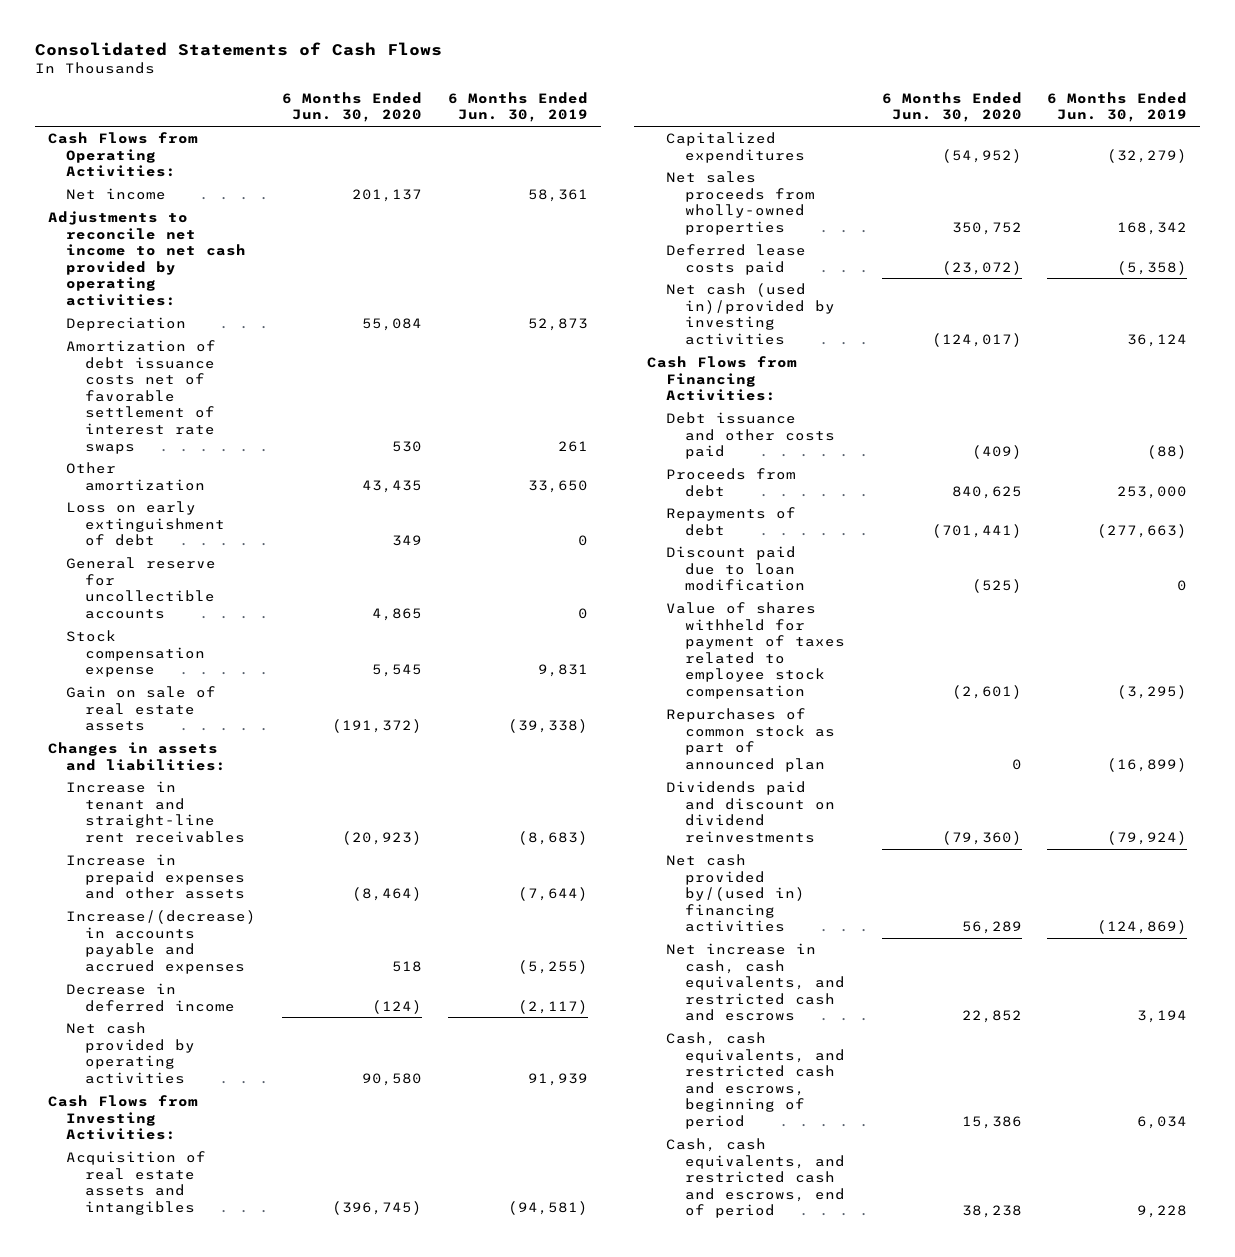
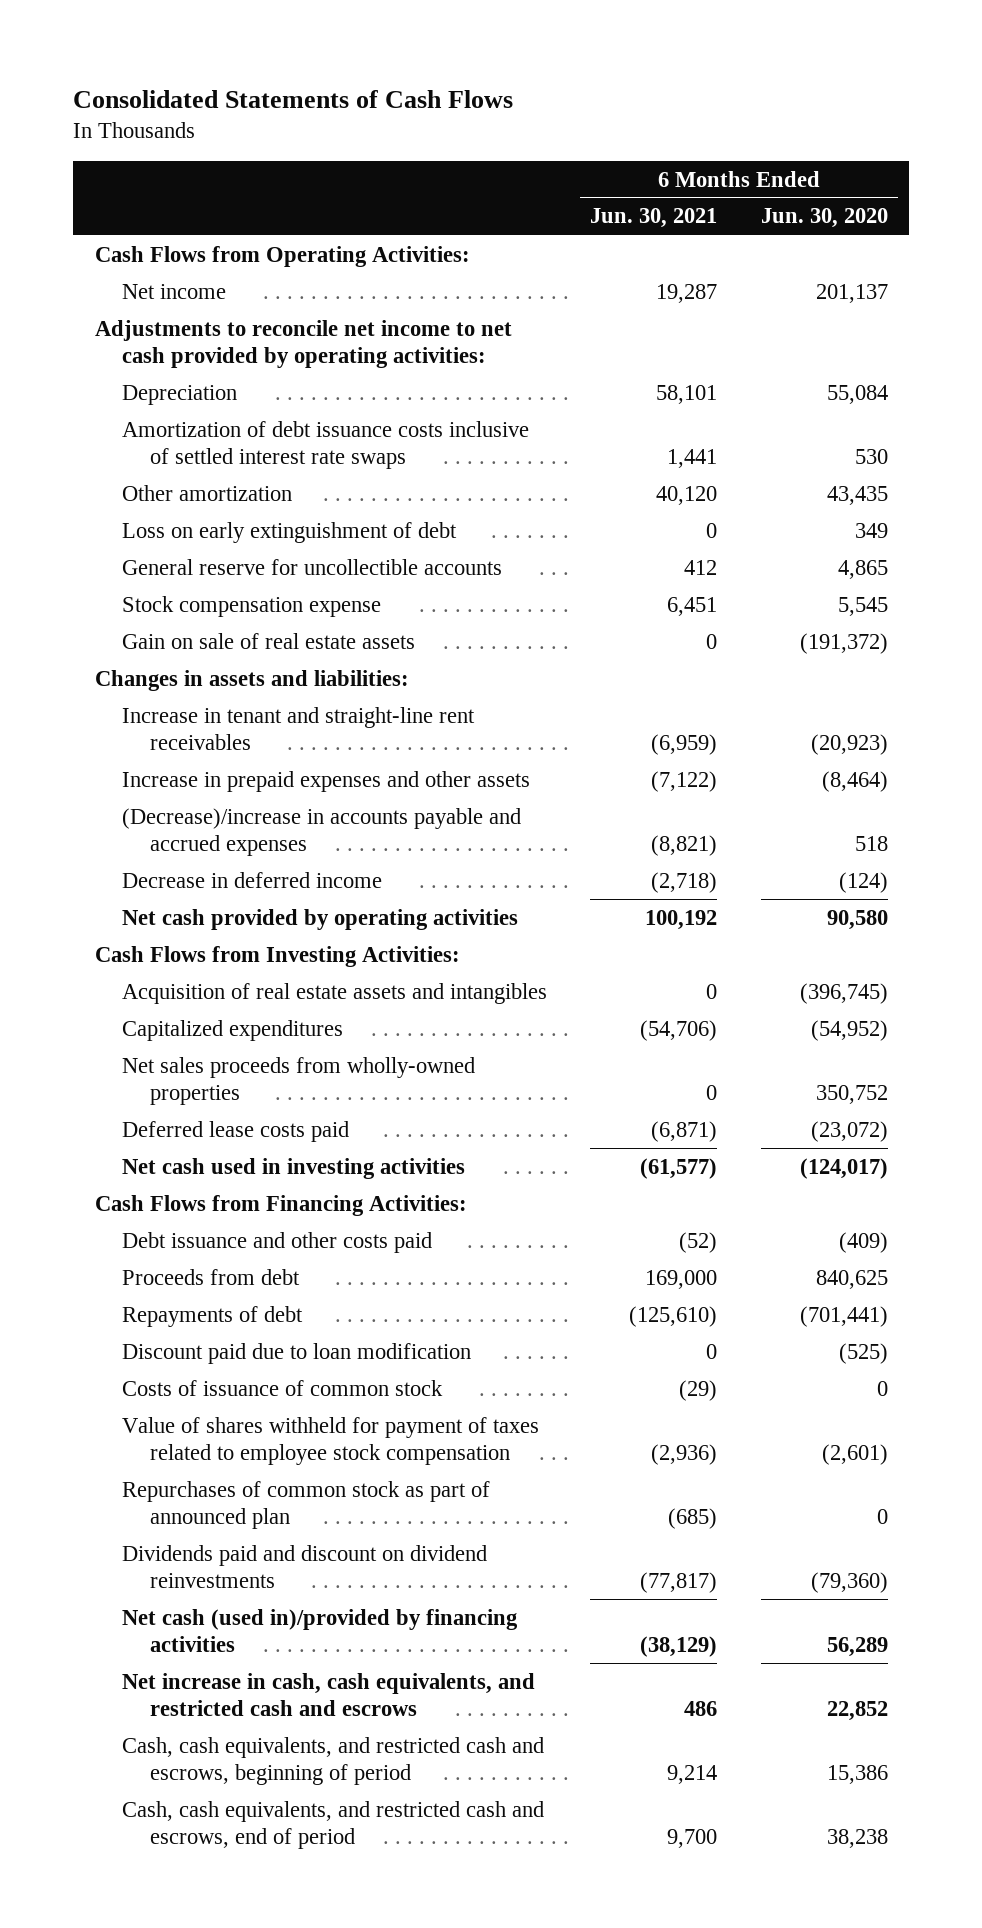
- | 6 Months Ended Jun. 30, 2020 | 6 Months Ended Jun. 30, 2019
+ | 6 Months Ended Jun. 30, 2021 | 6 Months Ended Jun. 30, 2020
- Amortization of debt issuance costs net of favorable settlement of interest rate swaps | 530 | 261
+ Amortization of debt issuance costs inclusive of settled interest rate swaps | 1,441 | 530
- Increase/(decrease) in accounts payable and accrued expenses | 518 | (5,255)
+ (Decrease)/increase in accounts payable and accrued expenses | (8,821) | 518
- Net cash (used in)/provided by investing activities | (124,017) | 36,124
+ Net cash used in investing activities | (61,577) | (124,017)
+ Costs of issuance of common stock | (29) | 0
- Net cash provided by/(used in) financing activities | 56,289 | (124,869)
+ Net cash (used in)/provided by financing activities | (38,129) | 56,289

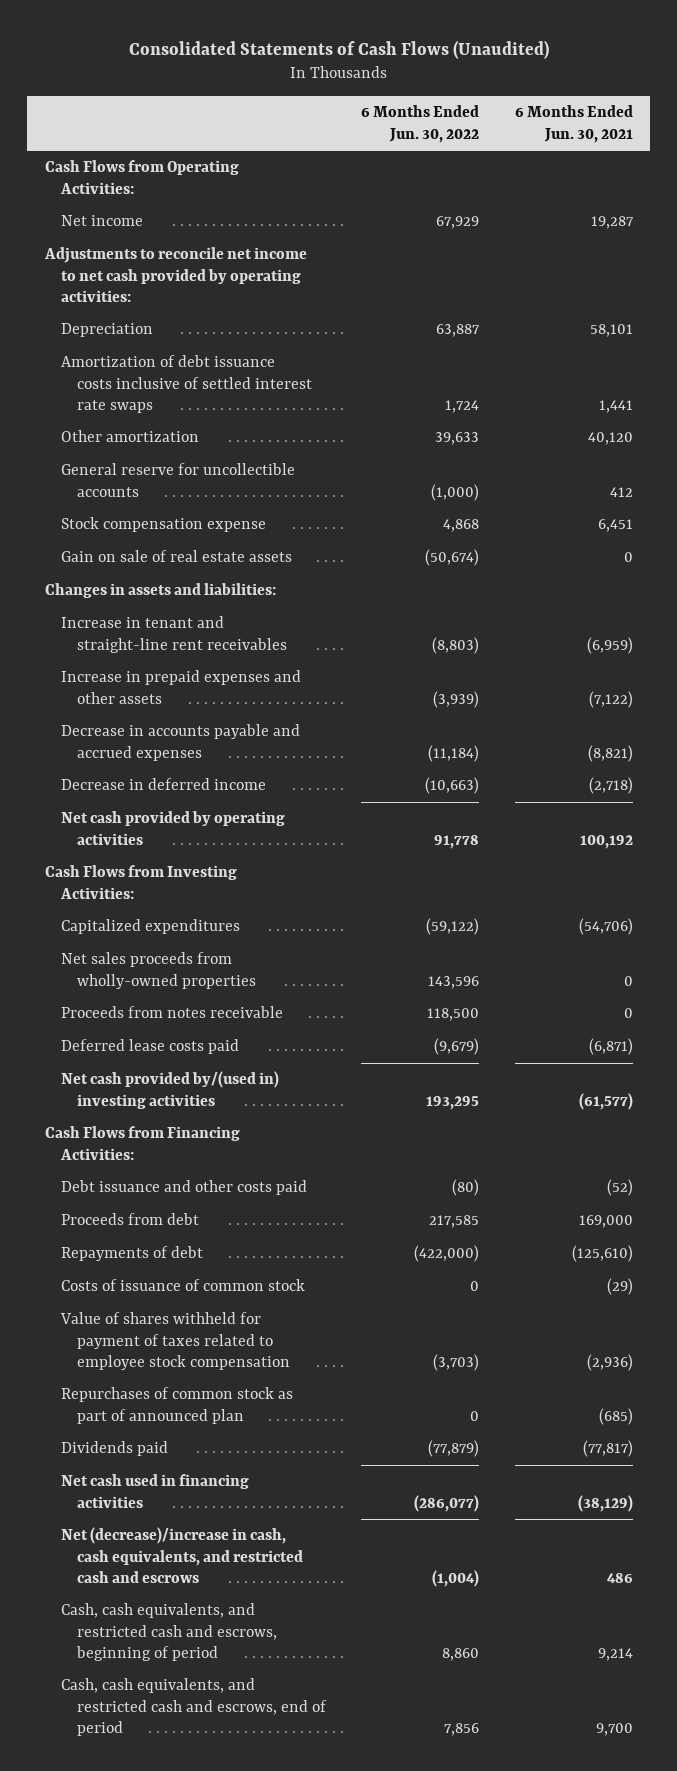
- Consolidated Statements of Cash Flows
+ Consolidated Statements of Cash Flows (Unaudited)
- | 6 Months Ended Jun. 30, 2021 | 6 Months Ended Jun. 30, 2020
+ | 6 Months Ended Jun. 30, 2022 | 6 Months Ended Jun. 30, 2021
- Loss on early extinguishment of debt | 0 | 349
- (Decrease)/increase in accounts payable and accrued expenses | (8,821) | 518
+ Decrease in accounts payable and accrued expenses | (11,184) | (8,821)
- Acquisition of real estate assets and intangibles | 0 | (396,745)
+ Proceeds from notes receivable | 118,500 | 0
- Net cash used in investing activities | (61,577) | (124,017)
+ Net cash provided by/(used in) investing activities | 193,295 | (61,577)
- Discount paid due to loan modification | 0 | (525)
- Dividends paid and discount on dividend reinvestments | (77,817) | (79,360)
- Net cash (used in)/provided by financing activities | (38,129) | 56,289
- Net increase in cash, cash equivalents, and restricted cash and escrows | 486 | 22,852
+ Dividends paid | (77,879) | (77,817)
+ Net cash used in financing activities | (286,077) | (38,129)
+ Net (decrease)/increase in cash, cash equivalents, and restricted cash and escrows | (1,004) | 486

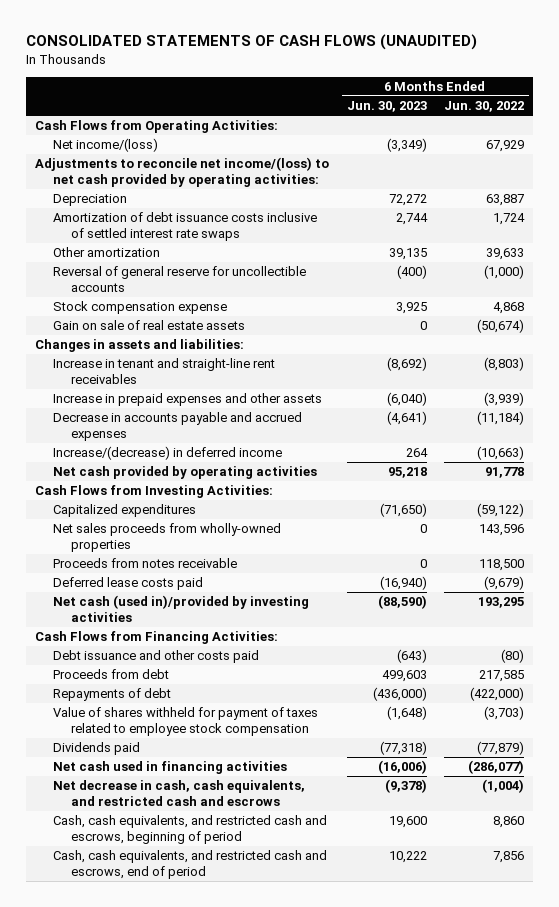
- Consolidated Statements of Cash Flows (Unaudited)
+ CONSOLIDATED STATEMENTS OF CASH FLOWS (UNAUDITED)
- | 6 Months Ended Jun. 30, 2022 | 6 Months Ended Jun. 30, 2021
+ | 6 Months Ended Jun. 30, 2023 | 6 Months Ended Jun. 30, 2022
- Net income | 67,929 | 19,287
- Adjustments to reconcile net income to net cash provided by operating activities:
+ Net income/(loss) | (3,349) | 67,929
+ Adjustments to reconcile net income/(loss) to net cash provided by operating activities:
- General reserve for uncollectible accounts | (1,000) | 412
+ Reversal of general reserve for uncollectible accounts | (400) | (1,000)
- Decrease in deferred income | (10,663) | (2,718)
+ Increase/(decrease) in deferred income | 264 | (10,663)
- Net cash provided by/(used in) investing activities | 193,295 | (61,577)
+ Net cash (used in)/provided by investing activities | (88,590) | 193,295
- Costs of issuance of common stock | 0 | (29)
- Repurchases of common stock as part of announced plan | 0 | (685)
- Net (decrease)/increase in cash, cash equivalents, and restricted cash and escrows | (1,004) | 486
+ Net decrease in cash, cash equivalents, and restricted cash and escrows | (9,378) | (1,004)

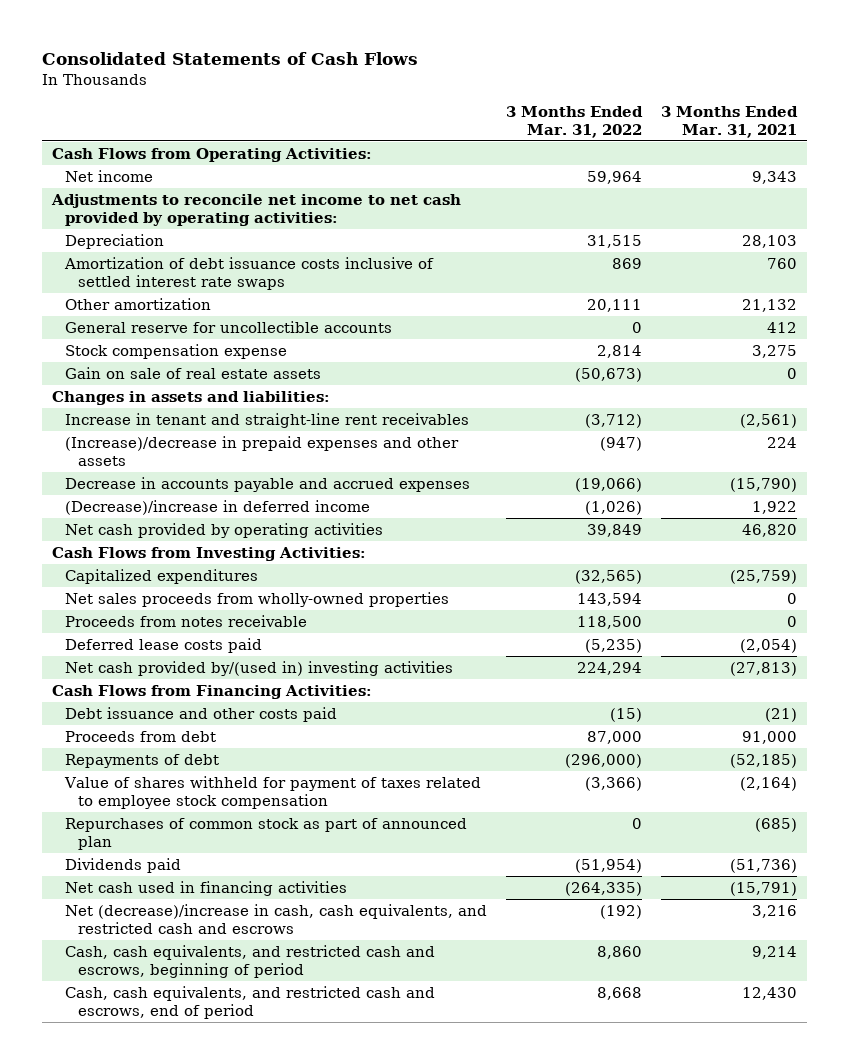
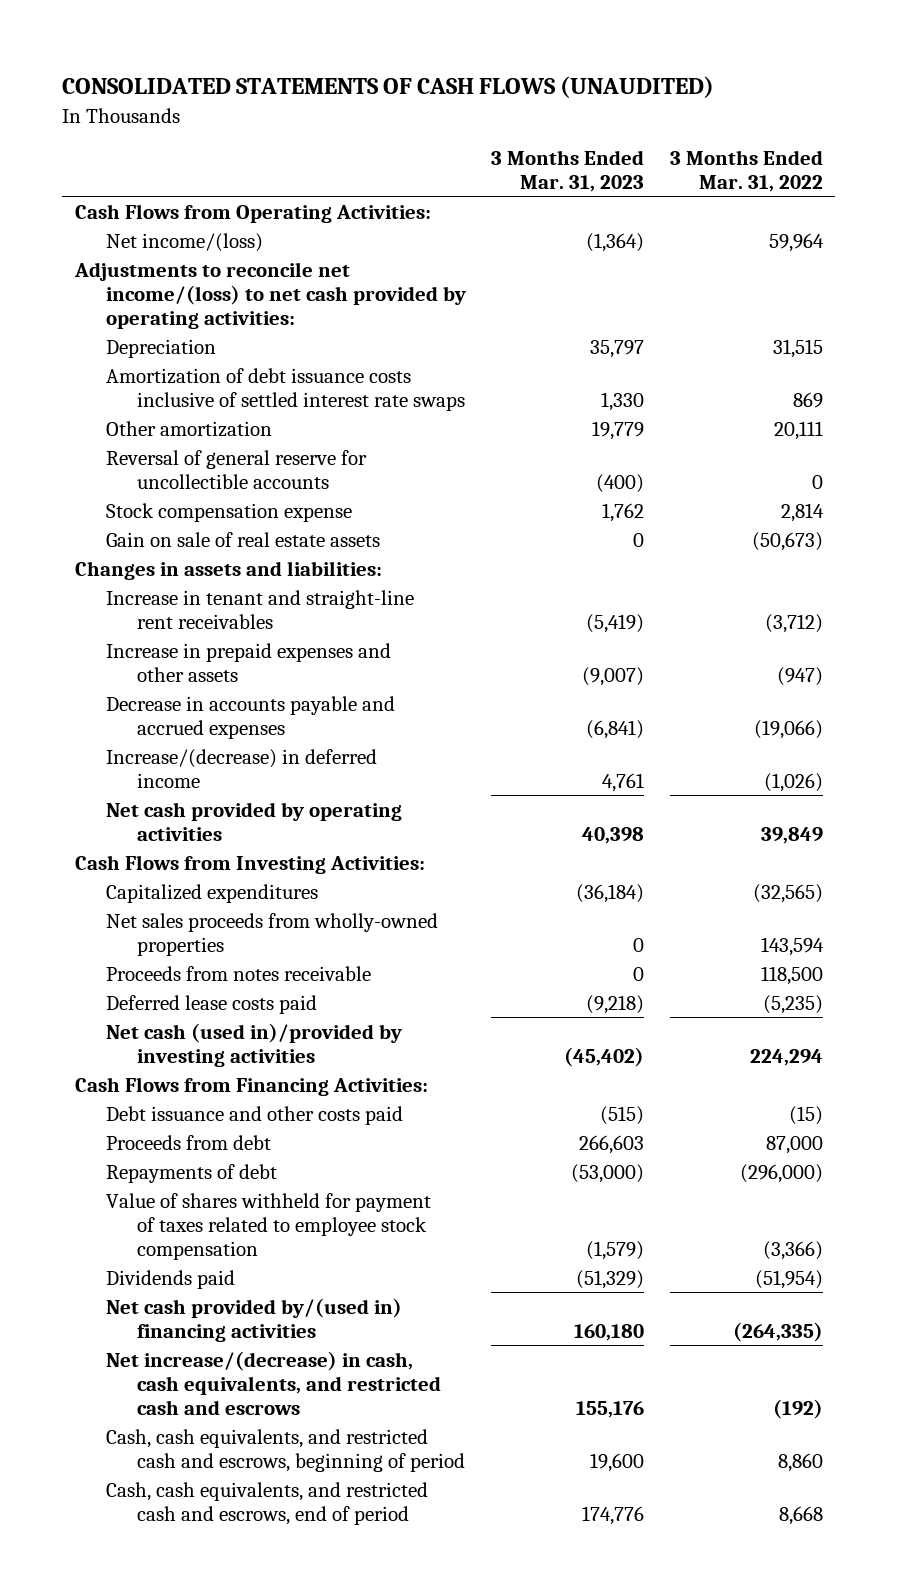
- Consolidated Statements of Cash Flows
+ CONSOLIDATED STATEMENTS OF CASH FLOWS (UNAUDITED)
- | 3 Months Ended Mar. 31, 2022 | 3 Months Ended Mar. 31, 2021
+ | 3 Months Ended Mar. 31, 2023 | 3 Months Ended Mar. 31, 2022
- Net income | 59,964 | 9,343
- Adjustments to reconcile net income to net cash provided by operating activities:
+ Net income/(loss) | (1,364) | 59,964
+ Adjustments to reconcile net income/(loss) to net cash provided by operating activities:
- General reserve for uncollectible accounts | 0 | 412
+ Reversal of general reserve for uncollectible accounts | (400) | 0
- (Increase)/decrease in prepaid expenses and other assets | (947) | 224
+ Increase in prepaid expenses and other assets | (9,007) | (947)
- (Decrease)/increase in deferred income | (1,026) | 1,922
+ Increase/(decrease) in deferred income | 4,761 | (1,026)
- Net cash provided by/(used in) investing activities | 224,294 | (27,813)
+ Net cash (used in)/provided by investing activities | (45,402) | 224,294
- Repurchases of common stock as part of announced plan | 0 | (685)
- Net cash used in financing activities | (264,335) | (15,791)
- Net (decrease)/increase in cash, cash equivalents, and restricted cash and escrows | (192) | 3,216
+ Net cash provided by/(used in) financing activities | 160,180 | (264,335)
+ Net increase/(decrease) in cash, cash equivalents, and restricted cash and escrows | 155,176 | (192)

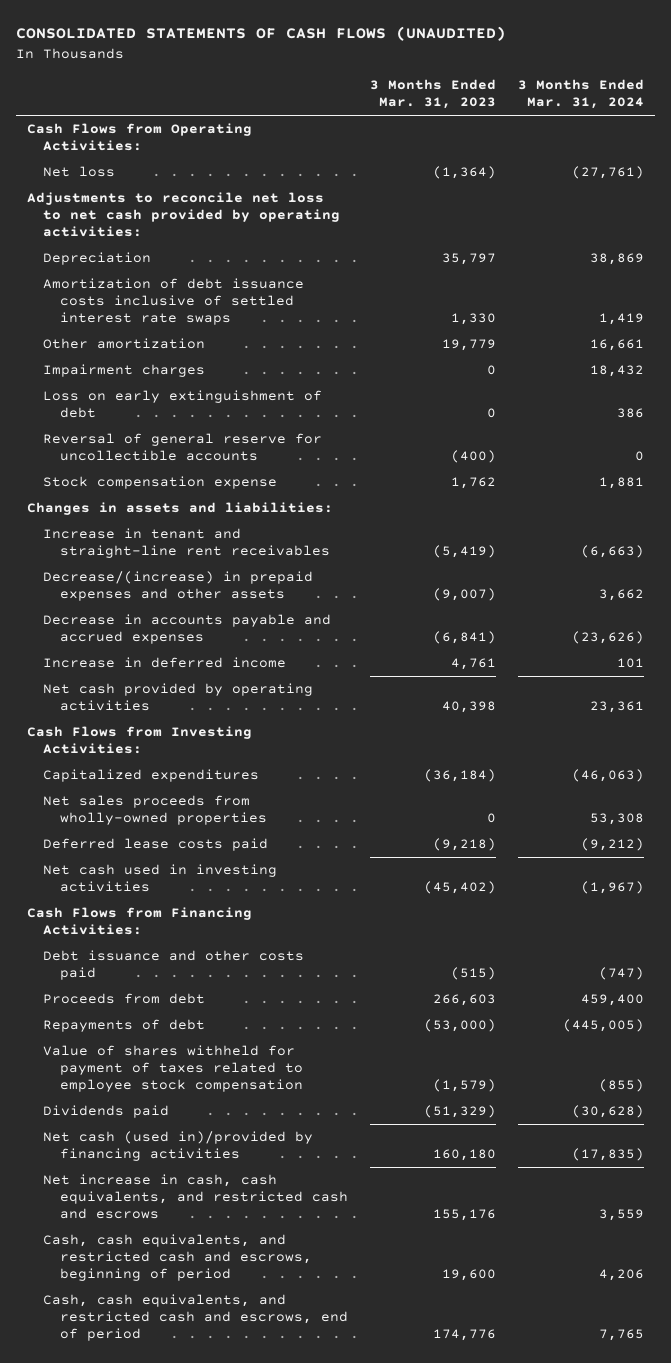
- | 3 Months Ended Mar. 31, 2023 | 3 Months Ended Mar. 31, 2022
+ | 3 Months Ended Mar. 31, 2023 | 3 Months Ended Mar. 31, 2024
- Net income/(loss) | (1,364) | 59,964
- Adjustments to reconcile net income/(loss) to net cash provided by operating activities:
+ Net loss | (1,364) | (27,761)
+ Adjustments to reconcile net loss to net cash provided by operating activities:
+ Impairment charges | 0 | 18,432
+ Loss on early extinguishment of debt | 0 | 386
- Gain on sale of real estate assets | 0 | (50,673)
- Increase in prepaid expenses and other assets | (9,007) | (947)
+ Decrease/(increase) in prepaid expenses and other assets | (9,007) | 3,662
- Increase/(decrease) in deferred income | 4,761 | (1,026)
+ Increase in deferred income | 4,761 | 101
- Proceeds from notes receivable | 0 | 118,500
- Net cash (used in)/provided by investing activities | (45,402) | 224,294
+ Net cash used in investing activities | (45,402) | (1,967)
- Net cash provided by/(used in) financing activities | 160,180 | (264,335)
- Net increase/(decrease) in cash, cash equivalents, and restricted cash and escrows | 155,176 | (192)
+ Net cash (used in)/provided by financing activities | 160,180 | (17,835)
+ Net increase in cash, cash equivalents, and restricted cash and escrows | 155,176 | 3,559

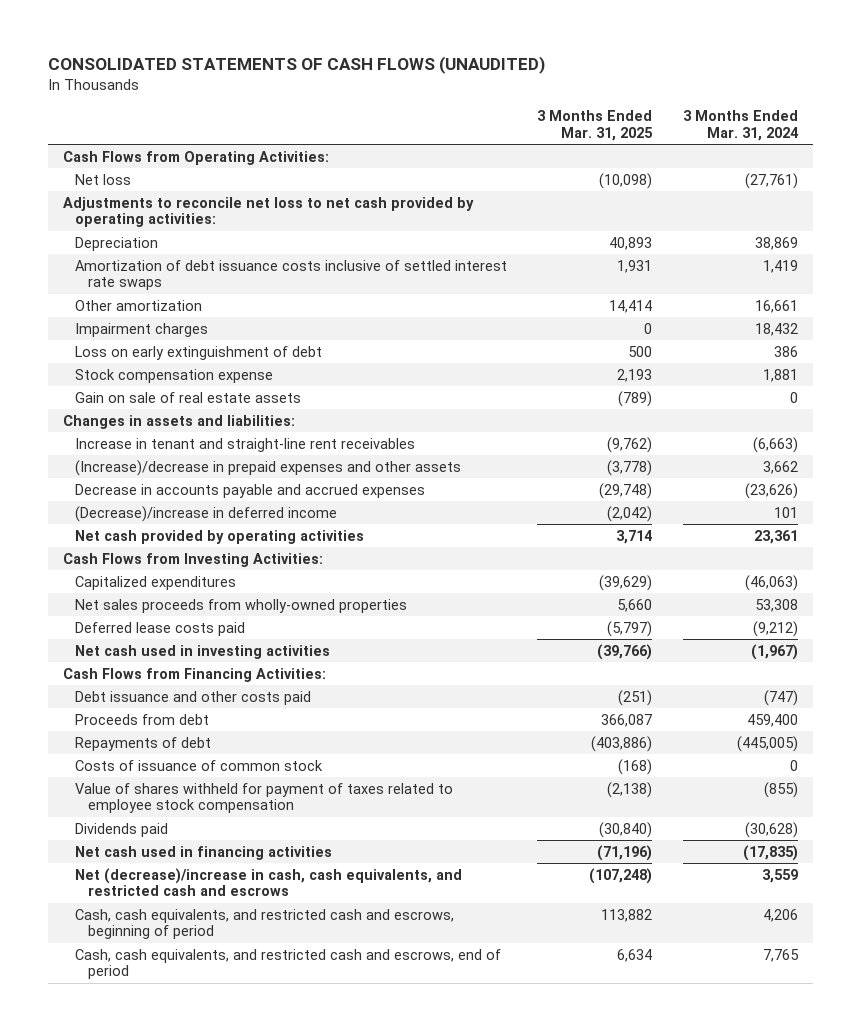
- | 3 Months Ended Mar. 31, 2023 | 3 Months Ended Mar. 31, 2024
+ | 3 Months Ended Mar. 31, 2025 | 3 Months Ended Mar. 31, 2024
- Reversal of general reserve for uncollectible accounts | (400) | 0
+ Gain on sale of real estate assets | (789) | 0
- Decrease/(increase) in prepaid expenses and other assets | (9,007) | 3,662
+ (Increase)/decrease in prepaid expenses and other assets | (3,778) | 3,662
- Increase in deferred income | 4,761 | 101
+ (Decrease)/increase in deferred income | (2,042) | 101
+ Costs of issuance of common stock | (168) | 0
- Net cash (used in)/provided by financing activities | 160,180 | (17,835)
- Net increase in cash, cash equivalents, and restricted cash and escrows | 155,176 | 3,559
+ Net cash used in financing activities | (71,196) | (17,835)
+ Net (decrease)/increase in cash, cash equivalents, and restricted cash and escrows | (107,248) | 3,559

